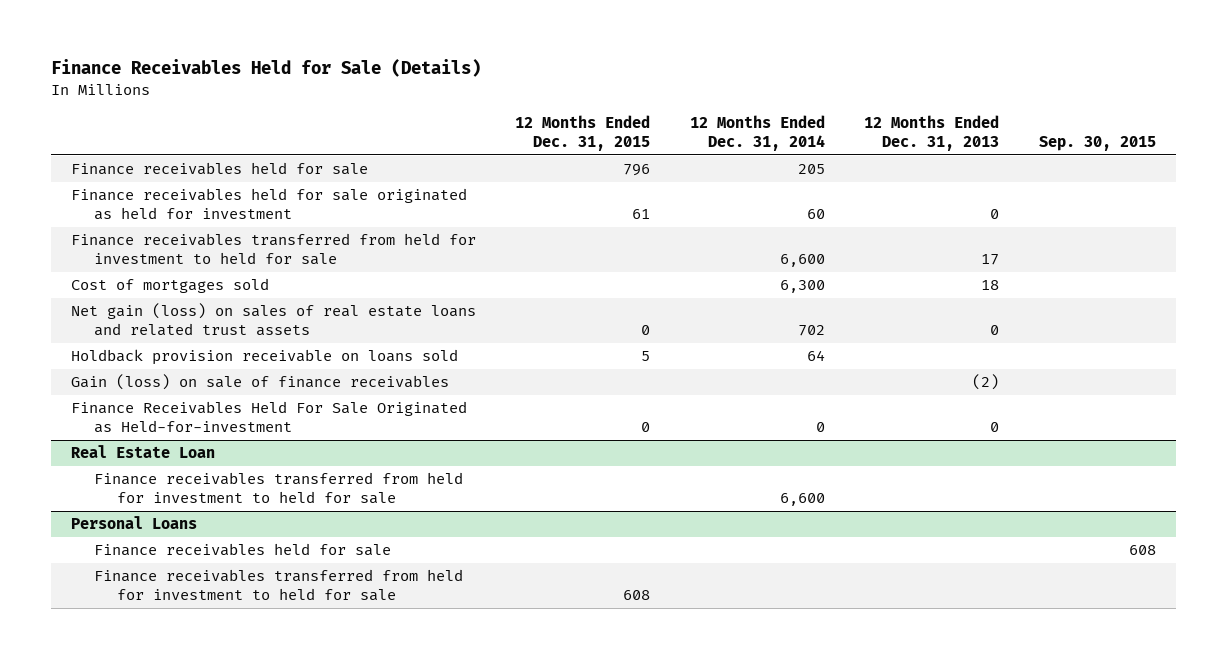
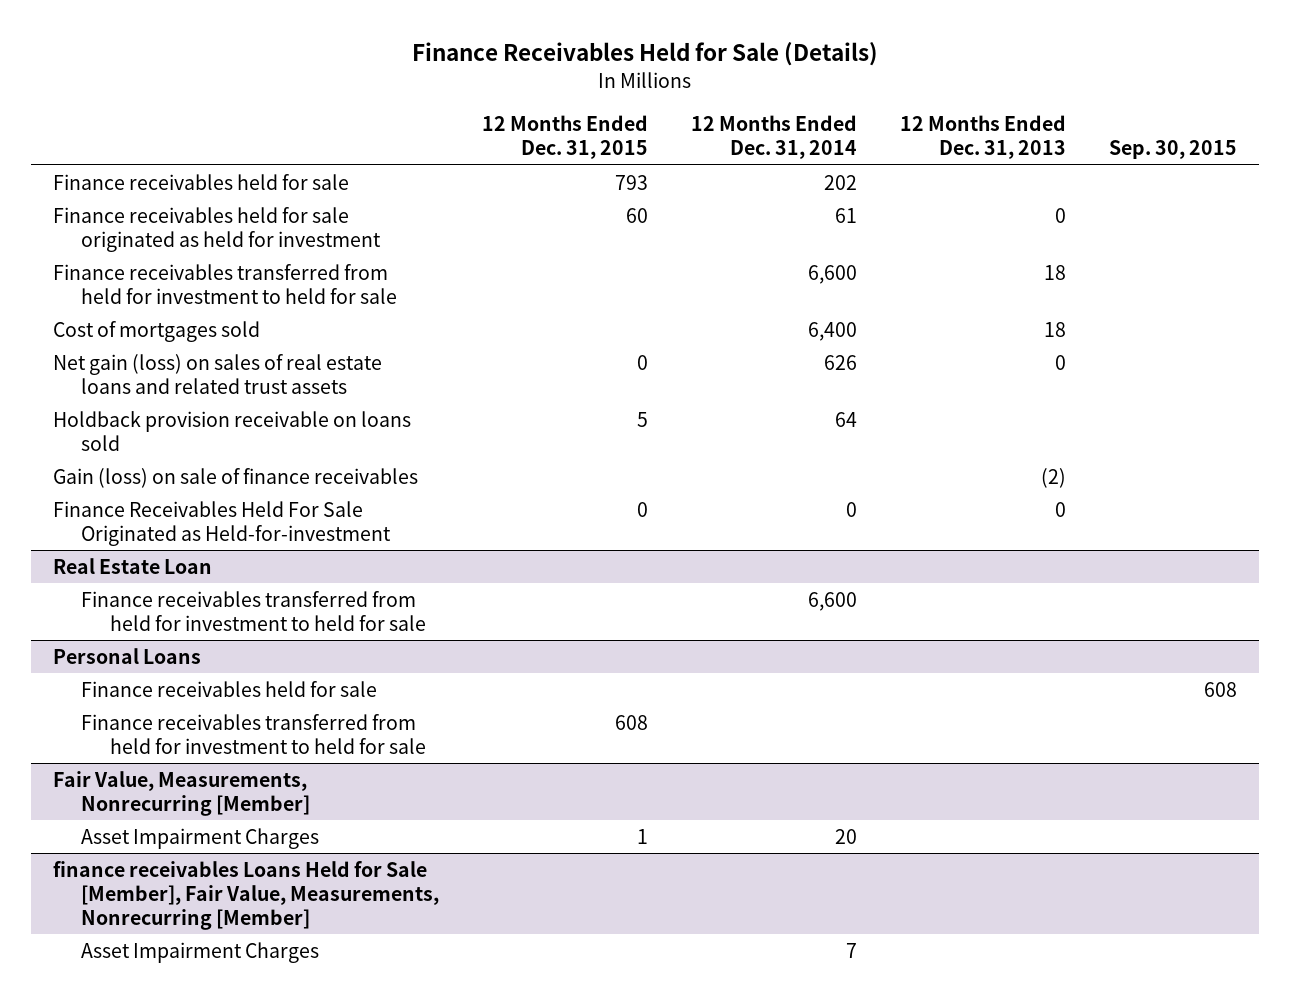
- Finance receivables held for sale | 796 | 205 | |
- Finance receivables held for sale originated as held for investment | 61 | 60 | 0 |
- Finance receivables transferred from held for investment to held for sale | | 6,600 | 17 |
- Cost of mortgages sold | | 6,300 | 18 |
- Net gain (loss) on sales of real estate loans and related trust assets | 0 | 702 | 0 |
+ Finance receivables held for sale | 793 | 202 | |
+ Finance receivables held for sale originated as held for investment | 60 | 61 | 0 |
+ Finance receivables transferred from held for investment to held for sale | | 6,600 | 18 |
+ Cost of mortgages sold | | 6,400 | 18 |
+ Net gain (loss) on sales of real estate loans and related trust assets | 0 | 626 | 0 |
+ Fair Value, Measurements, Nonrecurring [Member]
+ Asset Impairment Charges | 1 | 20 | |
+ finance receivables Loans Held for Sale [Member], Fair Value, Measurements, Nonrecurring [Member]
+ Asset Impairment Charges | | 7 | |

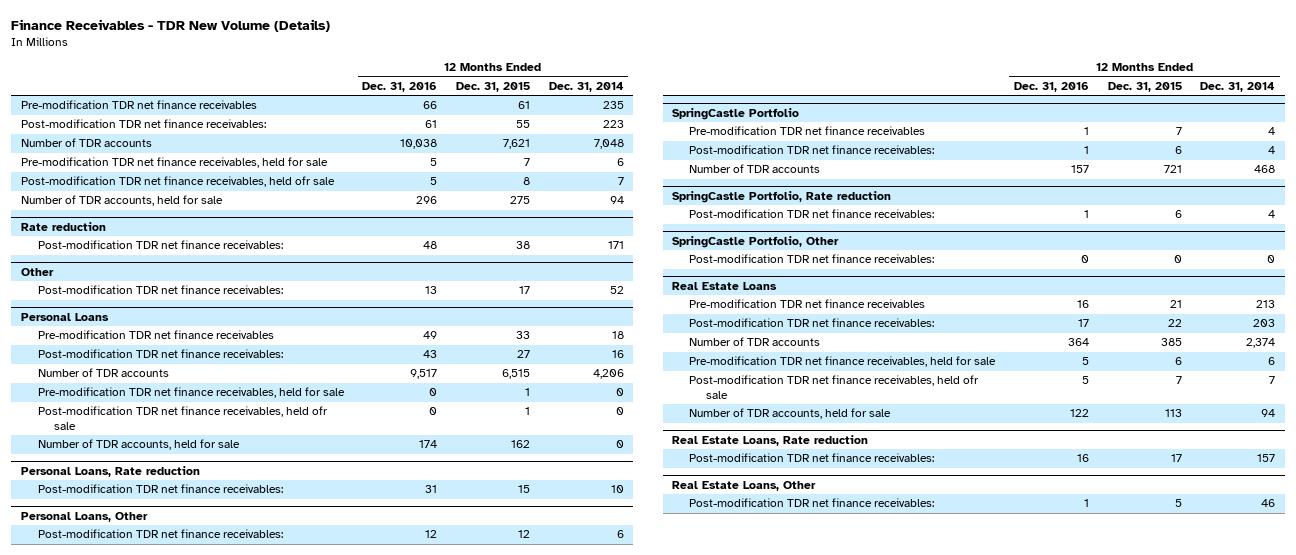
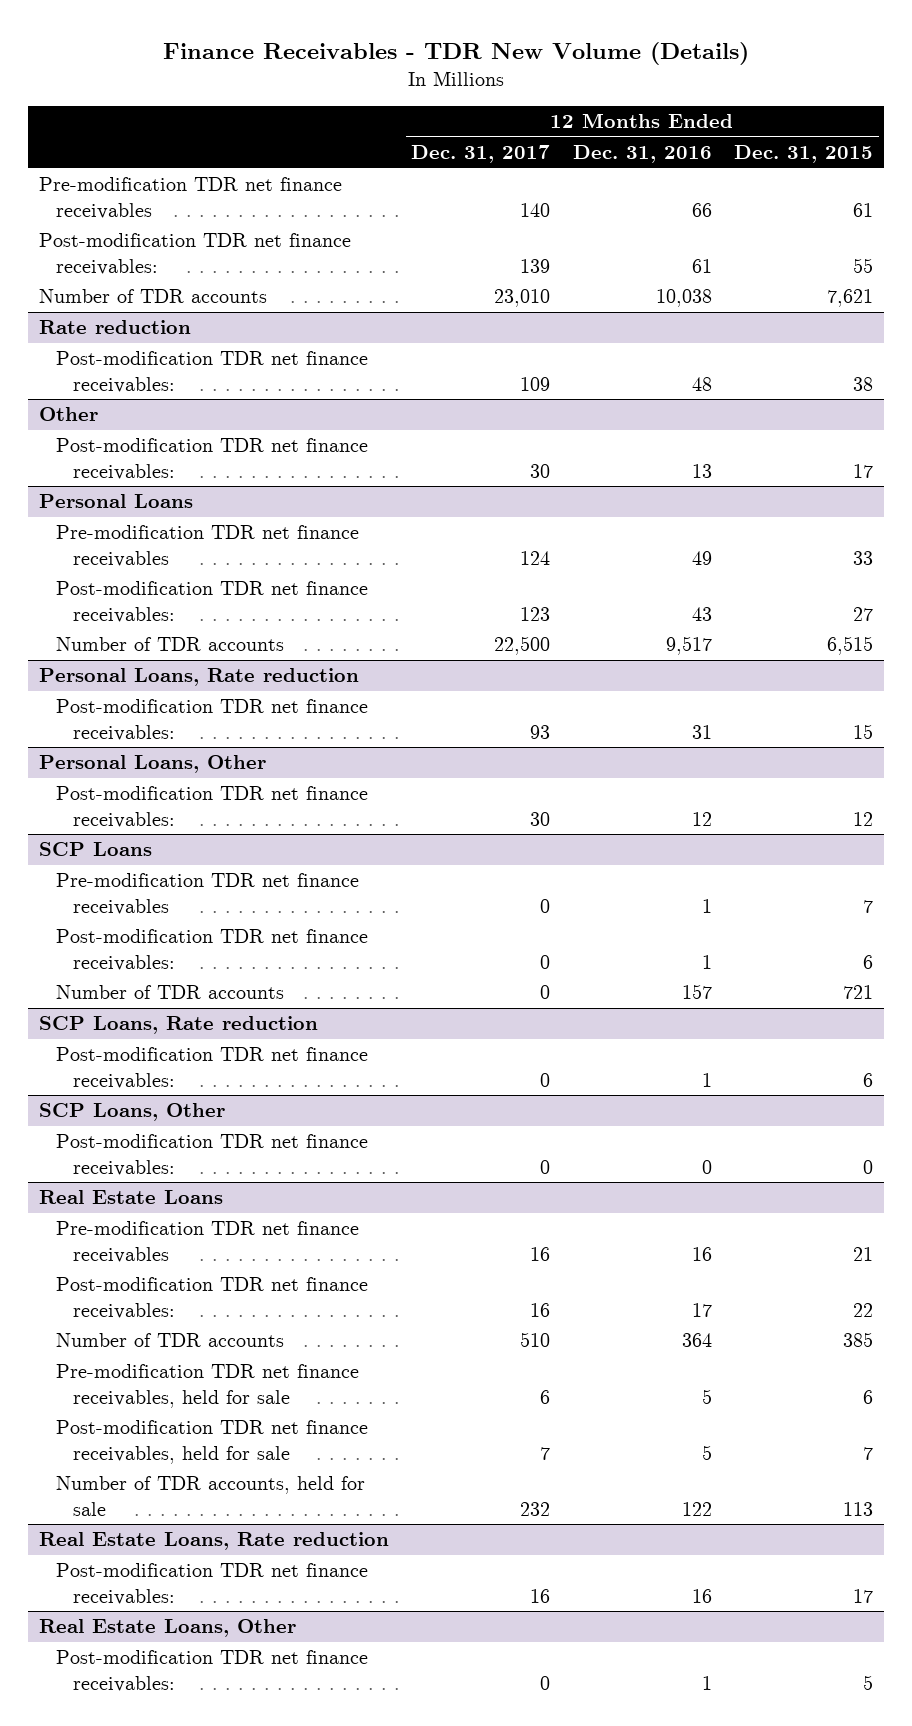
- | 12 Months Ended Dec. 31, 2016 | 12 Months Ended Dec. 31, 2015 | 12 Months Ended Dec. 31, 2014
+ | 12 Months Ended Dec. 31, 2017 | 12 Months Ended Dec. 31, 2016 | 12 Months Ended Dec. 31, 2015
- Pre-modification TDR net finance receivables, held for sale | 5 | 7 | 6
- Post-modification TDR net finance receivables, held ofr sale | 5 | 8 | 7
- Number of TDR accounts, held for sale | 296 | 275 | 94
@ Personal Loans
- Pre-modification TDR net finance receivables, held for sale | 0 | 1 | 0
- Post-modification TDR net finance receivables, held ofr sale | 0 | 1 | 0
- Number of TDR accounts, held for sale | 174 | 162 | 0
- SpringCastle Portfolio
+ SCP Loans
- SpringCastle Portfolio, Rate reduction
+ SCP Loans, Rate reduction
- SpringCastle Portfolio, Other
+ SCP Loans, Other
@ Real Estate Loans
- Post-modification TDR net finance receivables, held ofr sale | 5 | 7 | 7
+ Post-modification TDR net finance receivables, held for sale | 7 | 5 | 7

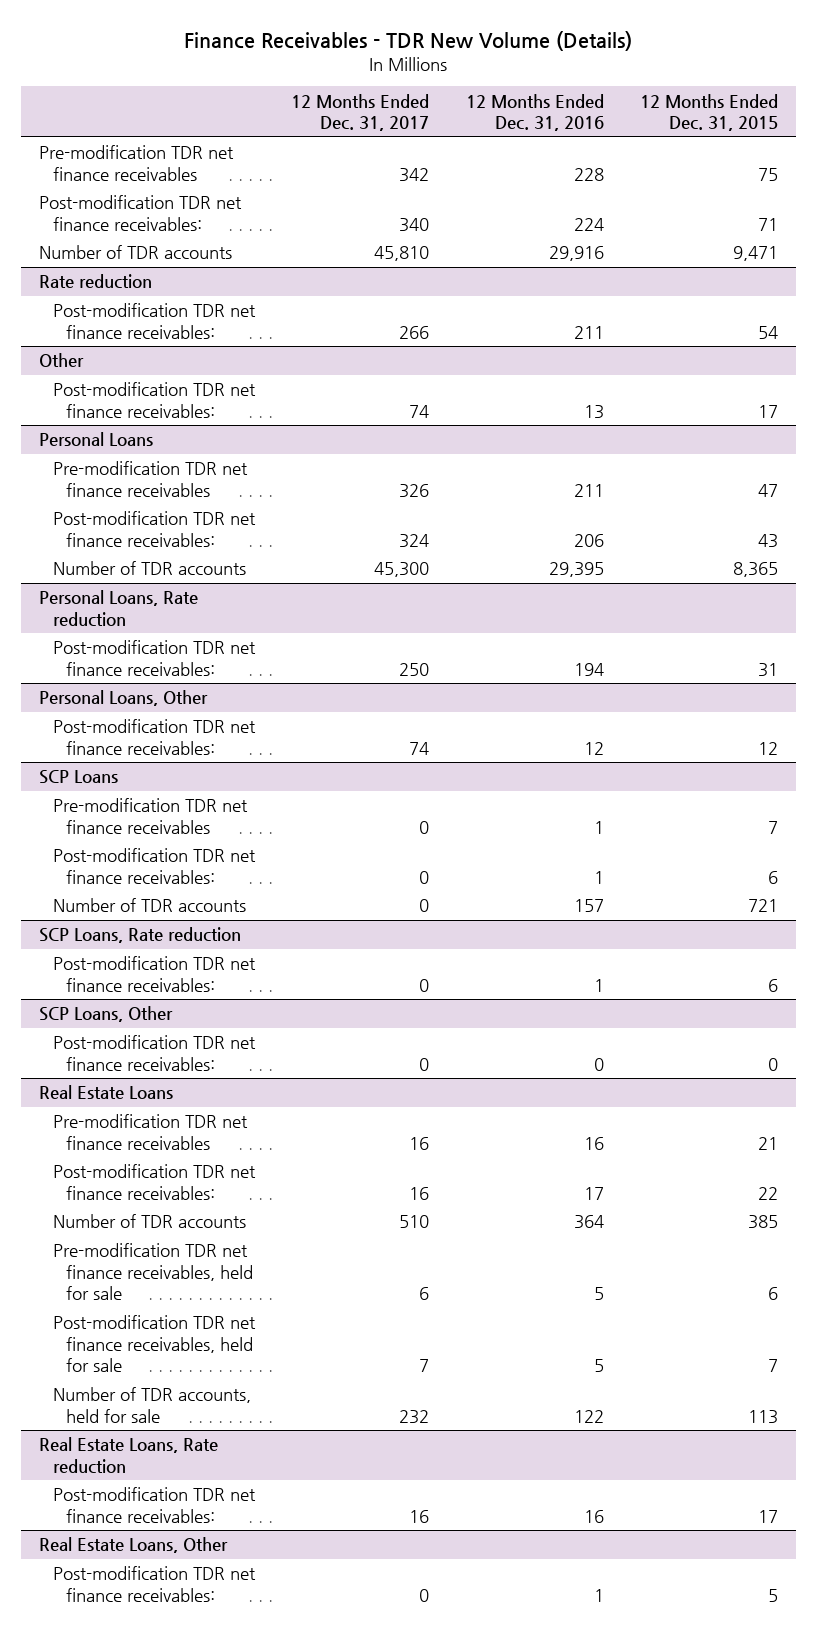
- Pre-modification TDR net finance receivables | 140 | 66 | 61
- Post-modification TDR net finance receivables: | 139 | 61 | 55
- Number of TDR accounts | 23,010 | 10,038 | 7,621
+ Pre-modification TDR net finance receivables | 342 | 228 | 75
+ Post-modification TDR net finance receivables: | 340 | 224 | 71
+ Number of TDR accounts | 45,810 | 29,916 | 9,471
@ Rate reduction
- Post-modification TDR net finance receivables: | 109 | 48 | 38
+ Post-modification TDR net finance receivables: | 266 | 211 | 54
@ Other
- Post-modification TDR net finance receivables: | 30 | 13 | 17
+ Post-modification TDR net finance receivables: | 74 | 13 | 17
@ Personal Loans
- Pre-modification TDR net finance receivables | 124 | 49 | 33
- Post-modification TDR net finance receivables: | 123 | 43 | 27
- Number of TDR accounts | 22,500 | 9,517 | 6,515
+ Pre-modification TDR net finance receivables | 326 | 211 | 47
+ Post-modification TDR net finance receivables: | 324 | 206 | 43
+ Number of TDR accounts | 45,300 | 29,395 | 8,365
@ Personal Loans, Rate reduction
- Post-modification TDR net finance receivables: | 93 | 31 | 15
+ Post-modification TDR net finance receivables: | 250 | 194 | 31
@ Personal Loans, Other
- Post-modification TDR net finance receivables: | 30 | 12 | 12
+ Post-modification TDR net finance receivables: | 74 | 12 | 12

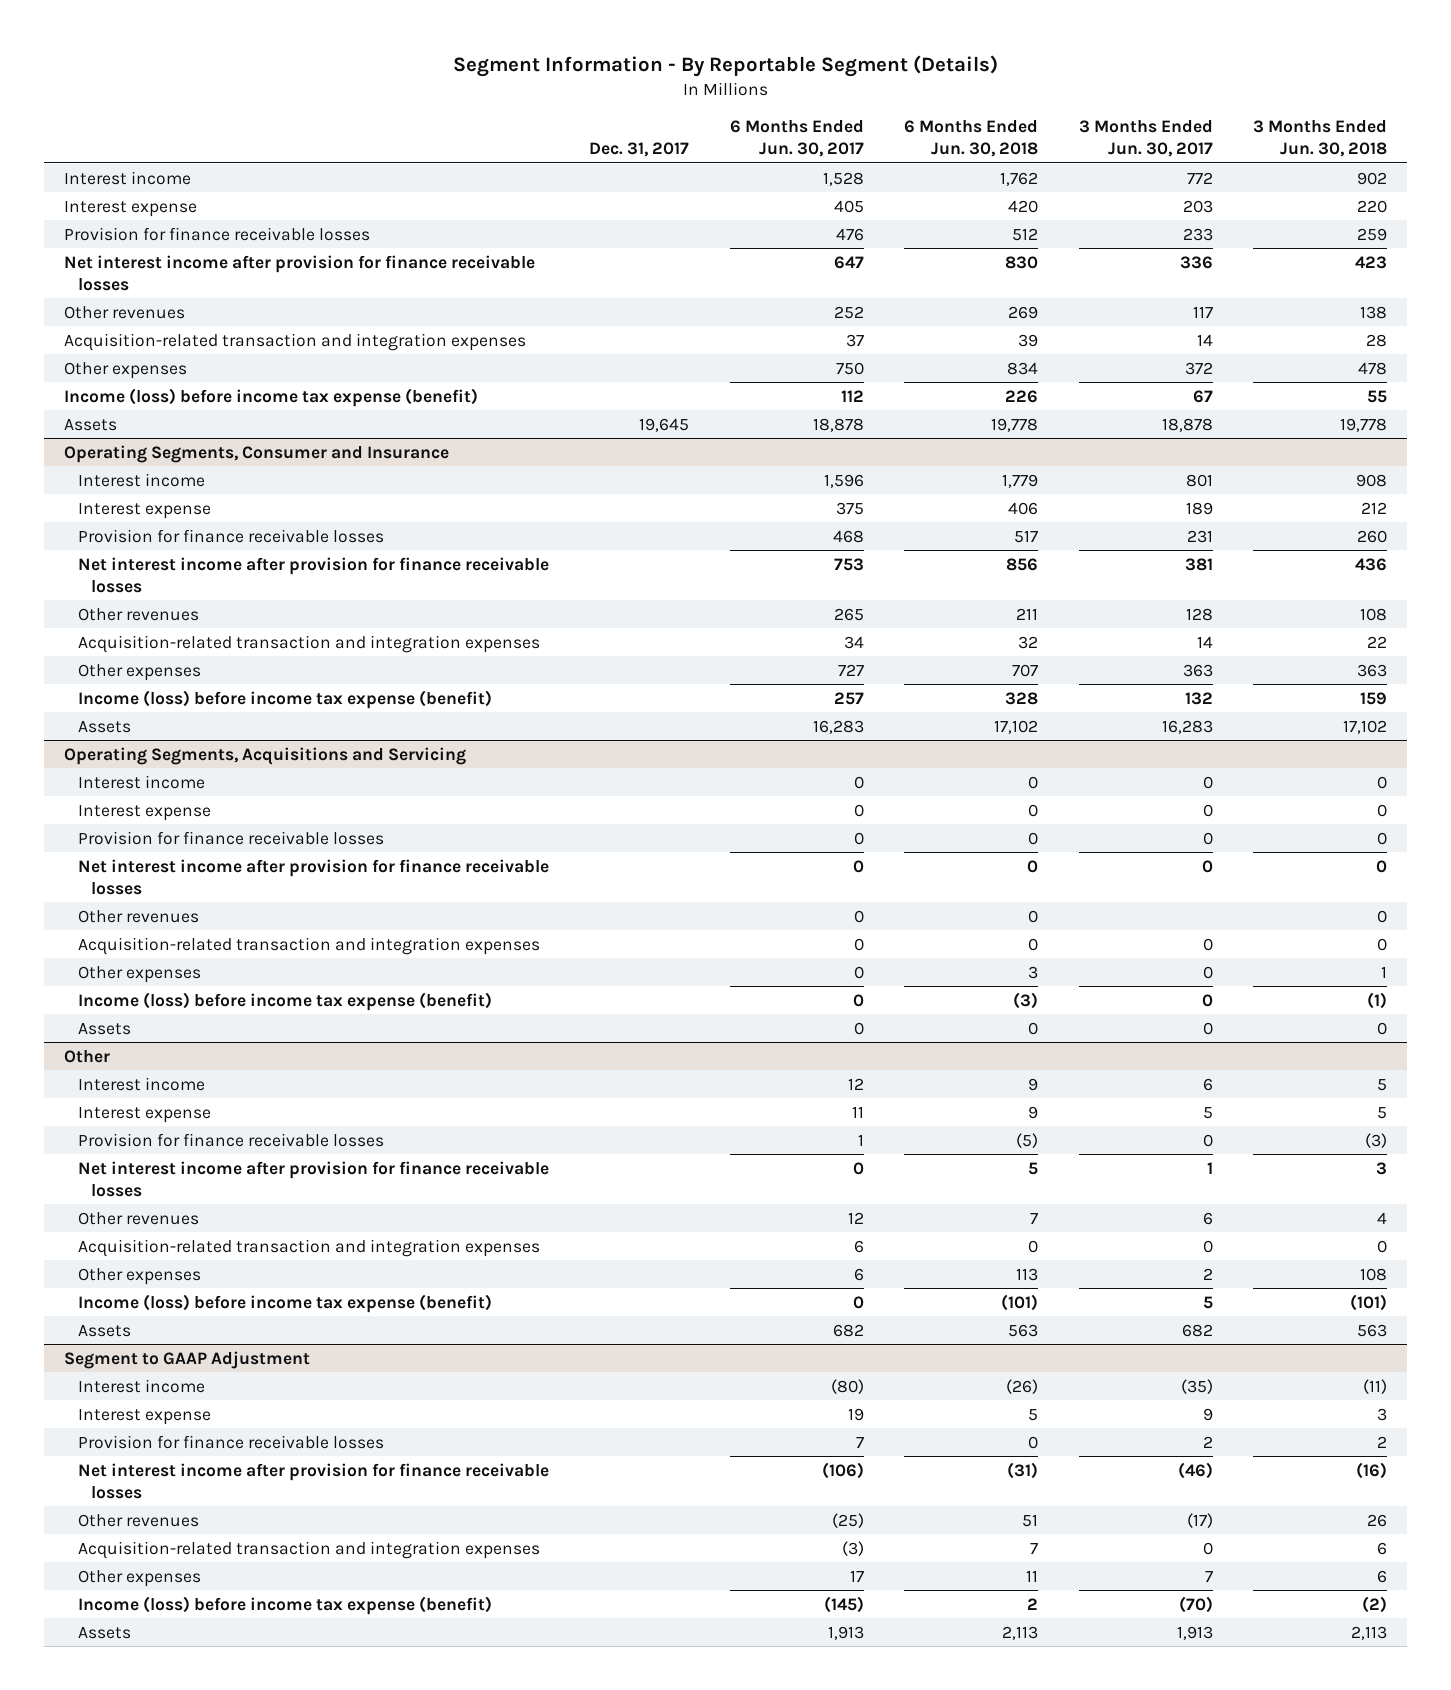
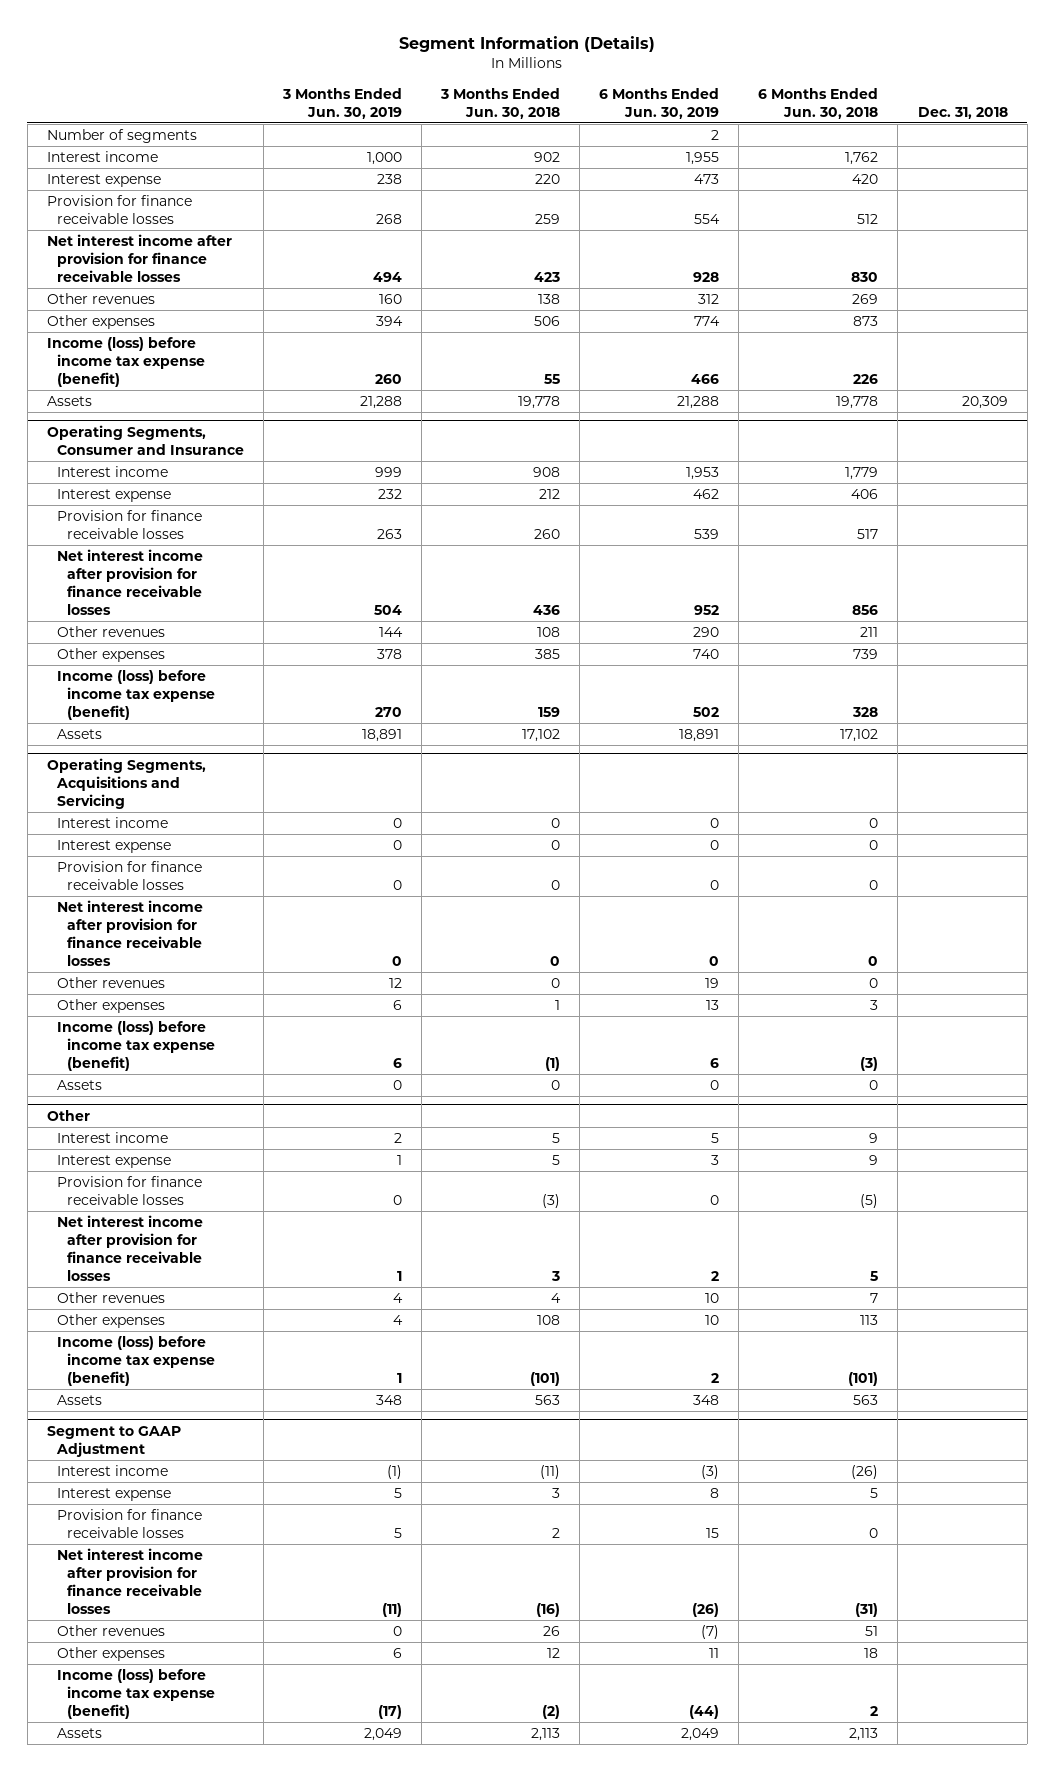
- Segment Information - By Reportable Segment (Details)
+ Segment Information (Details)
- | Dec. 31, 2017 | 6 Months Ended Jun. 30, 2017 | 6 Months Ended Jun. 30, 2018 | 3 Months Ended Jun. 30, 2017 | 3 Months Ended Jun. 30, 2018
+ | 3 Months Ended Jun. 30, 2019 | 3 Months Ended Jun. 30, 2018 | 6 Months Ended Jun. 30, 2019 | 6 Months Ended Jun. 30, 2018 | Dec. 31, 2018
+ Number of segments | | | 2 | |
- Acquisition-related transaction and integration expenses | | 37 | 39 | 14 | 28
- Other expenses | | 750 | 834 | 372 | 478
+ Other expenses | 394 | 506 | 774 | 873 |
@ Operating Segments, Consumer and Insurance
- Acquisition-related transaction and integration expenses | | 34 | 32 | 14 | 22
- Other expenses | | 727 | 707 | 363 | 363
+ Other expenses | 378 | 385 | 740 | 739 |
@ Operating Segments, Acquisitions and Servicing
- Acquisition-related transaction and integration expenses | | 0 | 0 | 0 | 0
@ Other
- Acquisition-related transaction and integration expenses | | 6 | 0 | 0 | 0
@ Segment to GAAP Adjustment
- Acquisition-related transaction and integration expenses | | (3) | 7 | 0 | 6
- Other expenses | | 17 | 11 | 7 | 6
+ Other expenses | 6 | 12 | 11 | 18 |

